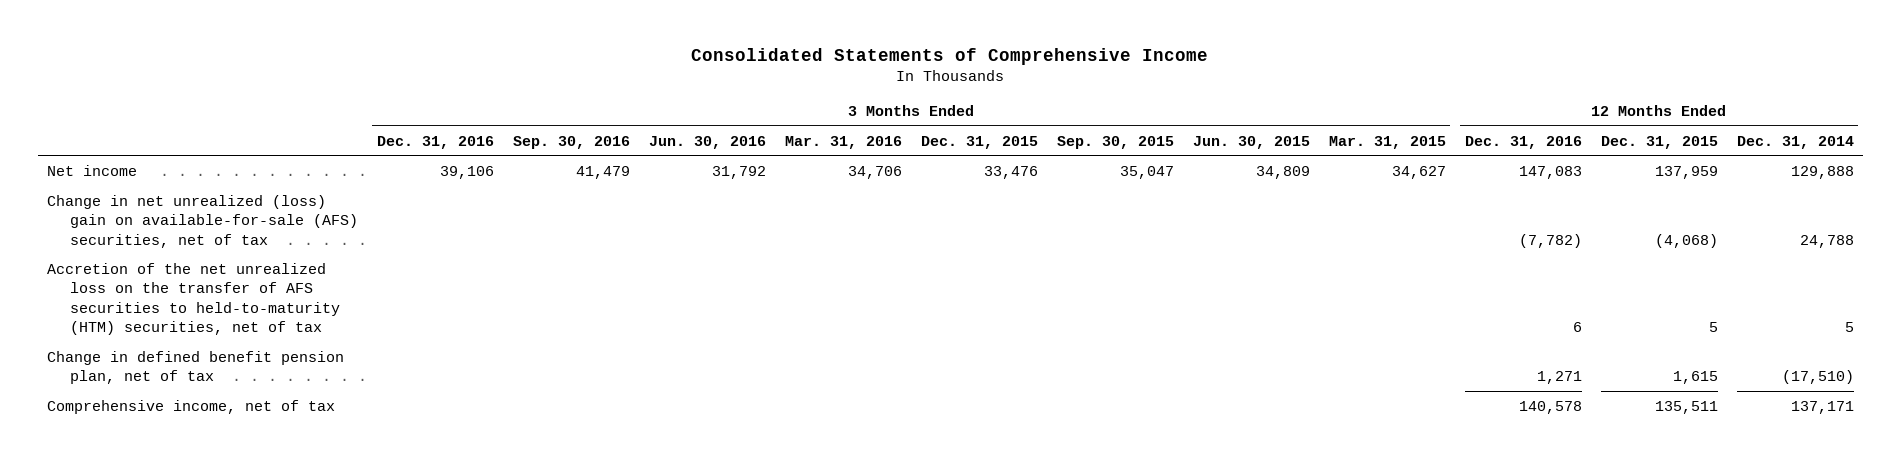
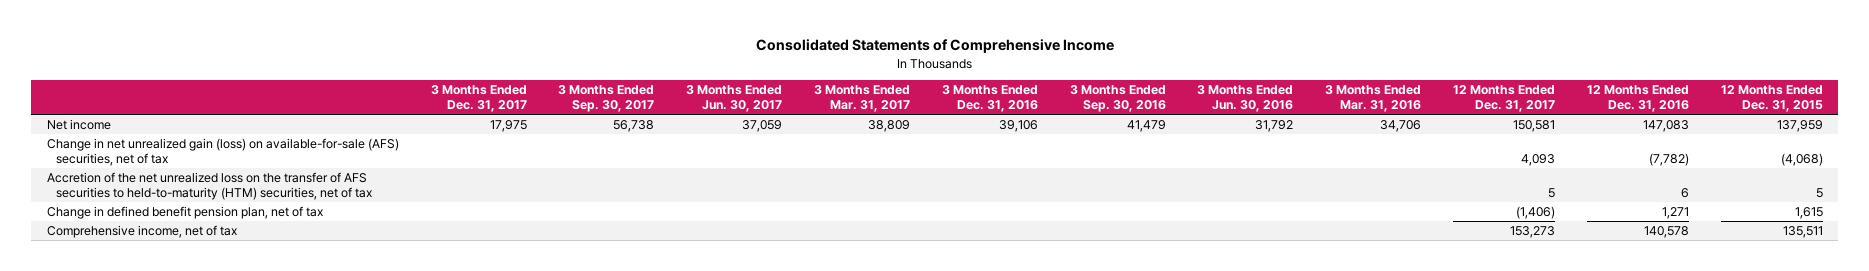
- | 3 Months Ended Dec. 31, 2016 | 3 Months Ended Sep. 30, 2016 | 3 Months Ended Jun. 30, 2016 | 3 Months Ended Mar. 31, 2016 | 3 Months Ended Dec. 31, 2015 | 3 Months Ended Sep. 30, 2015 | 3 Months Ended Jun. 30, 2015 | 3 Months Ended Mar. 31, 2015 | 12 Months Ended Dec. 31, 2016 | 12 Months Ended Dec. 31, 2015 | 12 Months Ended Dec. 31, 2014
+ | 3 Months Ended Dec. 31, 2017 | 3 Months Ended Sep. 30, 2017 | 3 Months Ended Jun. 30, 2017 | 3 Months Ended Mar. 31, 2017 | 3 Months Ended Dec. 31, 2016 | 3 Months Ended Sep. 30, 2016 | 3 Months Ended Jun. 30, 2016 | 3 Months Ended Mar. 31, 2016 | 12 Months Ended Dec. 31, 2017 | 12 Months Ended Dec. 31, 2016 | 12 Months Ended Dec. 31, 2015
- Change in net unrealized (loss) gain on available-for-sale (AFS) securities, net of tax | | | | | | | | | (7,782) | (4,068) | 24,788
+ Change in net unrealized gain (loss) on available-for-sale (AFS) securities, net of tax | | | | | | | | | 4,093 | (7,782) | (4,068)

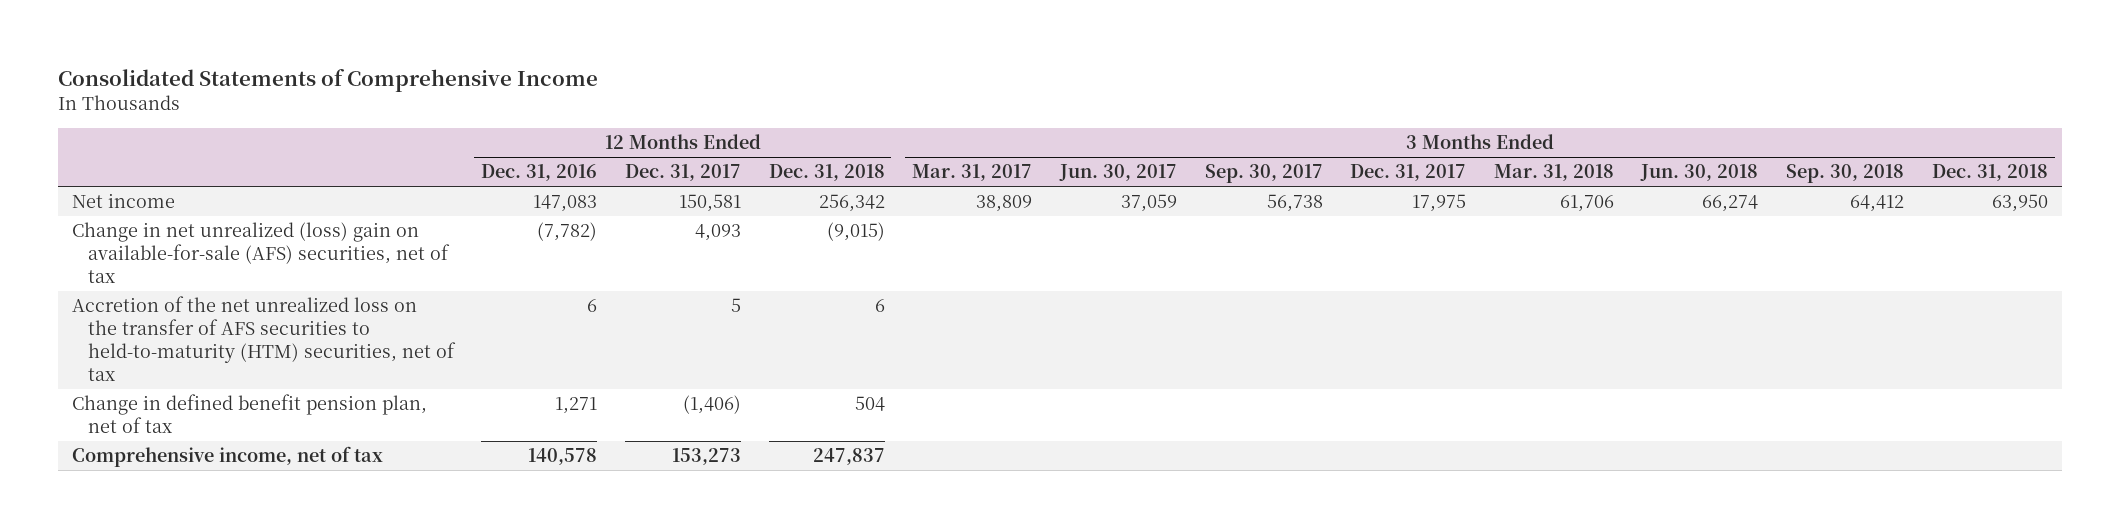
- | 3 Months Ended Dec. 31, 2017 | 3 Months Ended Sep. 30, 2017 | 3 Months Ended Jun. 30, 2017 | 3 Months Ended Mar. 31, 2017 | 3 Months Ended Dec. 31, 2016 | 3 Months Ended Sep. 30, 2016 | 3 Months Ended Jun. 30, 2016 | 3 Months Ended Mar. 31, 2016 | 12 Months Ended Dec. 31, 2017 | 12 Months Ended Dec. 31, 2016 | 12 Months Ended Dec. 31, 2015
+ | 12 Months Ended Dec. 31, 2016 | 12 Months Ended Dec. 31, 2017 | 12 Months Ended Dec. 31, 2018 | 3 Months Ended Mar. 31, 2017 | 3 Months Ended Jun. 30, 2017 | 3 Months Ended Sep. 30, 2017 | 3 Months Ended Dec. 31, 2017 | 3 Months Ended Mar. 31, 2018 | 3 Months Ended Jun. 30, 2018 | 3 Months Ended Sep. 30, 2018 | 3 Months Ended Dec. 31, 2018
- Change in net unrealized gain (loss) on available-for-sale (AFS) securities, net of tax | | | | | | | | | 4,093 | (7,782) | (4,068)
+ Change in net unrealized (loss) gain on available-for-sale (AFS) securities, net of tax | (7,782) | 4,093 | (9,015) | | | | | | | |

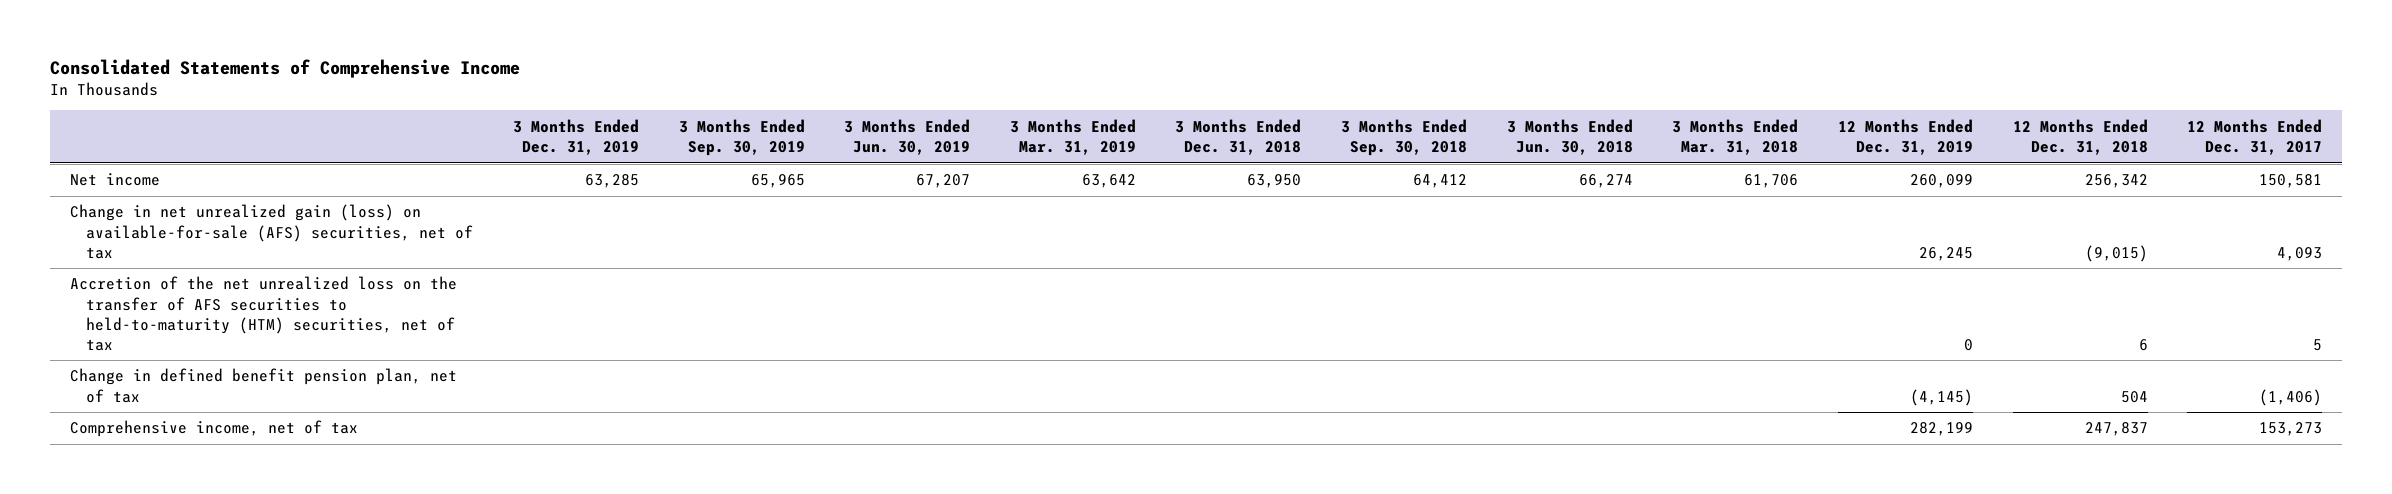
- | 12 Months Ended Dec. 31, 2016 | 12 Months Ended Dec. 31, 2017 | 12 Months Ended Dec. 31, 2018 | 3 Months Ended Mar. 31, 2017 | 3 Months Ended Jun. 30, 2017 | 3 Months Ended Sep. 30, 2017 | 3 Months Ended Dec. 31, 2017 | 3 Months Ended Mar. 31, 2018 | 3 Months Ended Jun. 30, 2018 | 3 Months Ended Sep. 30, 2018 | 3 Months Ended Dec. 31, 2018
+ | 3 Months Ended Dec. 31, 2019 | 3 Months Ended Sep. 30, 2019 | 3 Months Ended Jun. 30, 2019 | 3 Months Ended Mar. 31, 2019 | 3 Months Ended Dec. 31, 2018 | 3 Months Ended Sep. 30, 2018 | 3 Months Ended Jun. 30, 2018 | 3 Months Ended Mar. 31, 2018 | 12 Months Ended Dec. 31, 2019 | 12 Months Ended Dec. 31, 2018 | 12 Months Ended Dec. 31, 2017
- Change in net unrealized (loss) gain on available-for-sale (AFS) securities, net of tax | (7,782) | 4,093 | (9,015) | | | | | | | |
+ Change in net unrealized gain (loss) on available-for-sale (AFS) securities, net of tax | | | | | | | | | 26,245 | (9,015) | 4,093

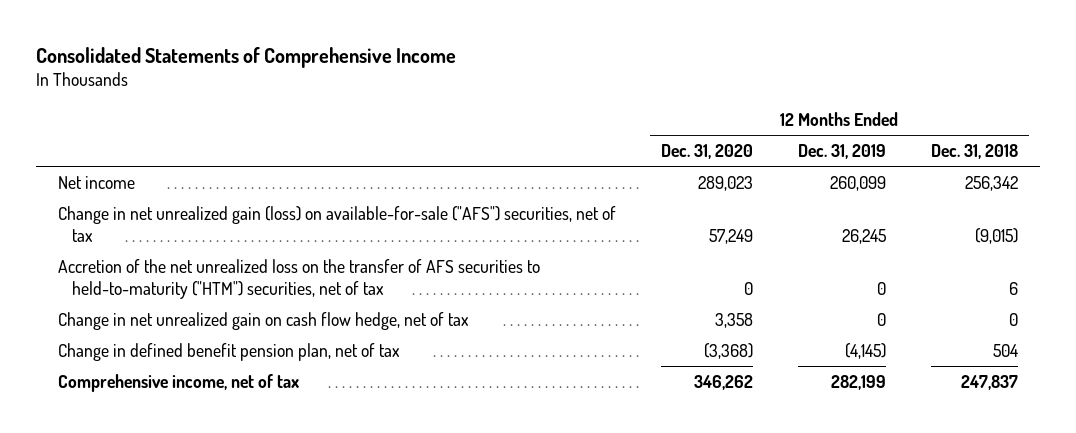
- | 3 Months Ended Dec. 31, 2019 | 3 Months Ended Sep. 30, 2019 | 3 Months Ended Jun. 30, 2019 | 3 Months Ended Mar. 31, 2019 | 3 Months Ended Dec. 31, 2018 | 3 Months Ended Sep. 30, 2018 | 3 Months Ended Jun. 30, 2018 | 3 Months Ended Mar. 31, 2018 | 12 Months Ended Dec. 31, 2019 | 12 Months Ended Dec. 31, 2018 | 12 Months Ended Dec. 31, 2017
+ | 12 Months Ended Dec. 31, 2020 | 12 Months Ended Dec. 31, 2019 | 12 Months Ended Dec. 31, 2018
- Change in net unrealized gain (loss) on available-for-sale (AFS) securities, net of tax | | | | | | | | | 26,245 | (9,015) | 4,093
- Accretion of the net unrealized loss on the transfer of AFS securities to held-to-maturity (HTM) securities, net of tax | | | | | | | | | 0 | 6 | 5
+ Change in net unrealized gain (loss) on available-for-sale ("AFS") securities, net of tax | 57,249 | 26,245 | (9,015)
+ Accretion of the net unrealized loss on the transfer of AFS securities to held-to-maturity ("HTM") securities, net of tax | 0 | 0 | 6
+ Change in net unrealized gain on cash flow hedge, net of tax | 3,358 | 0 | 0

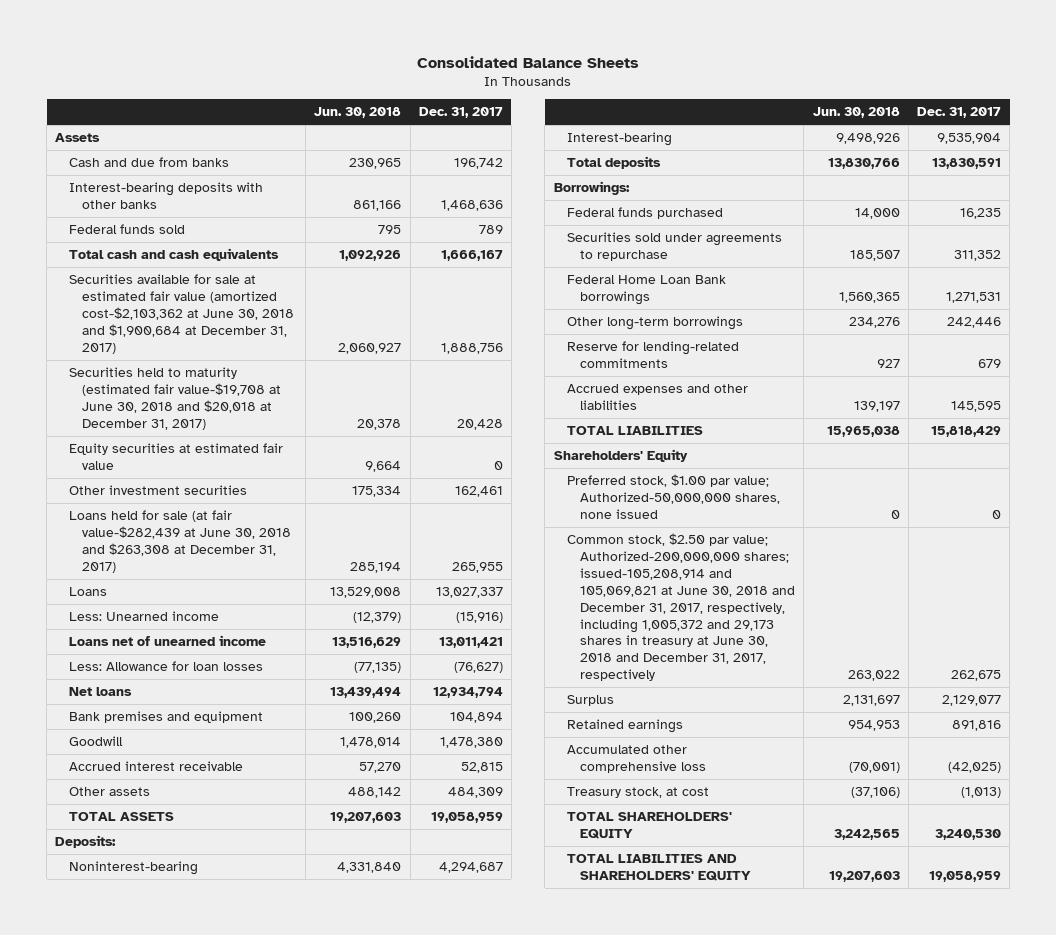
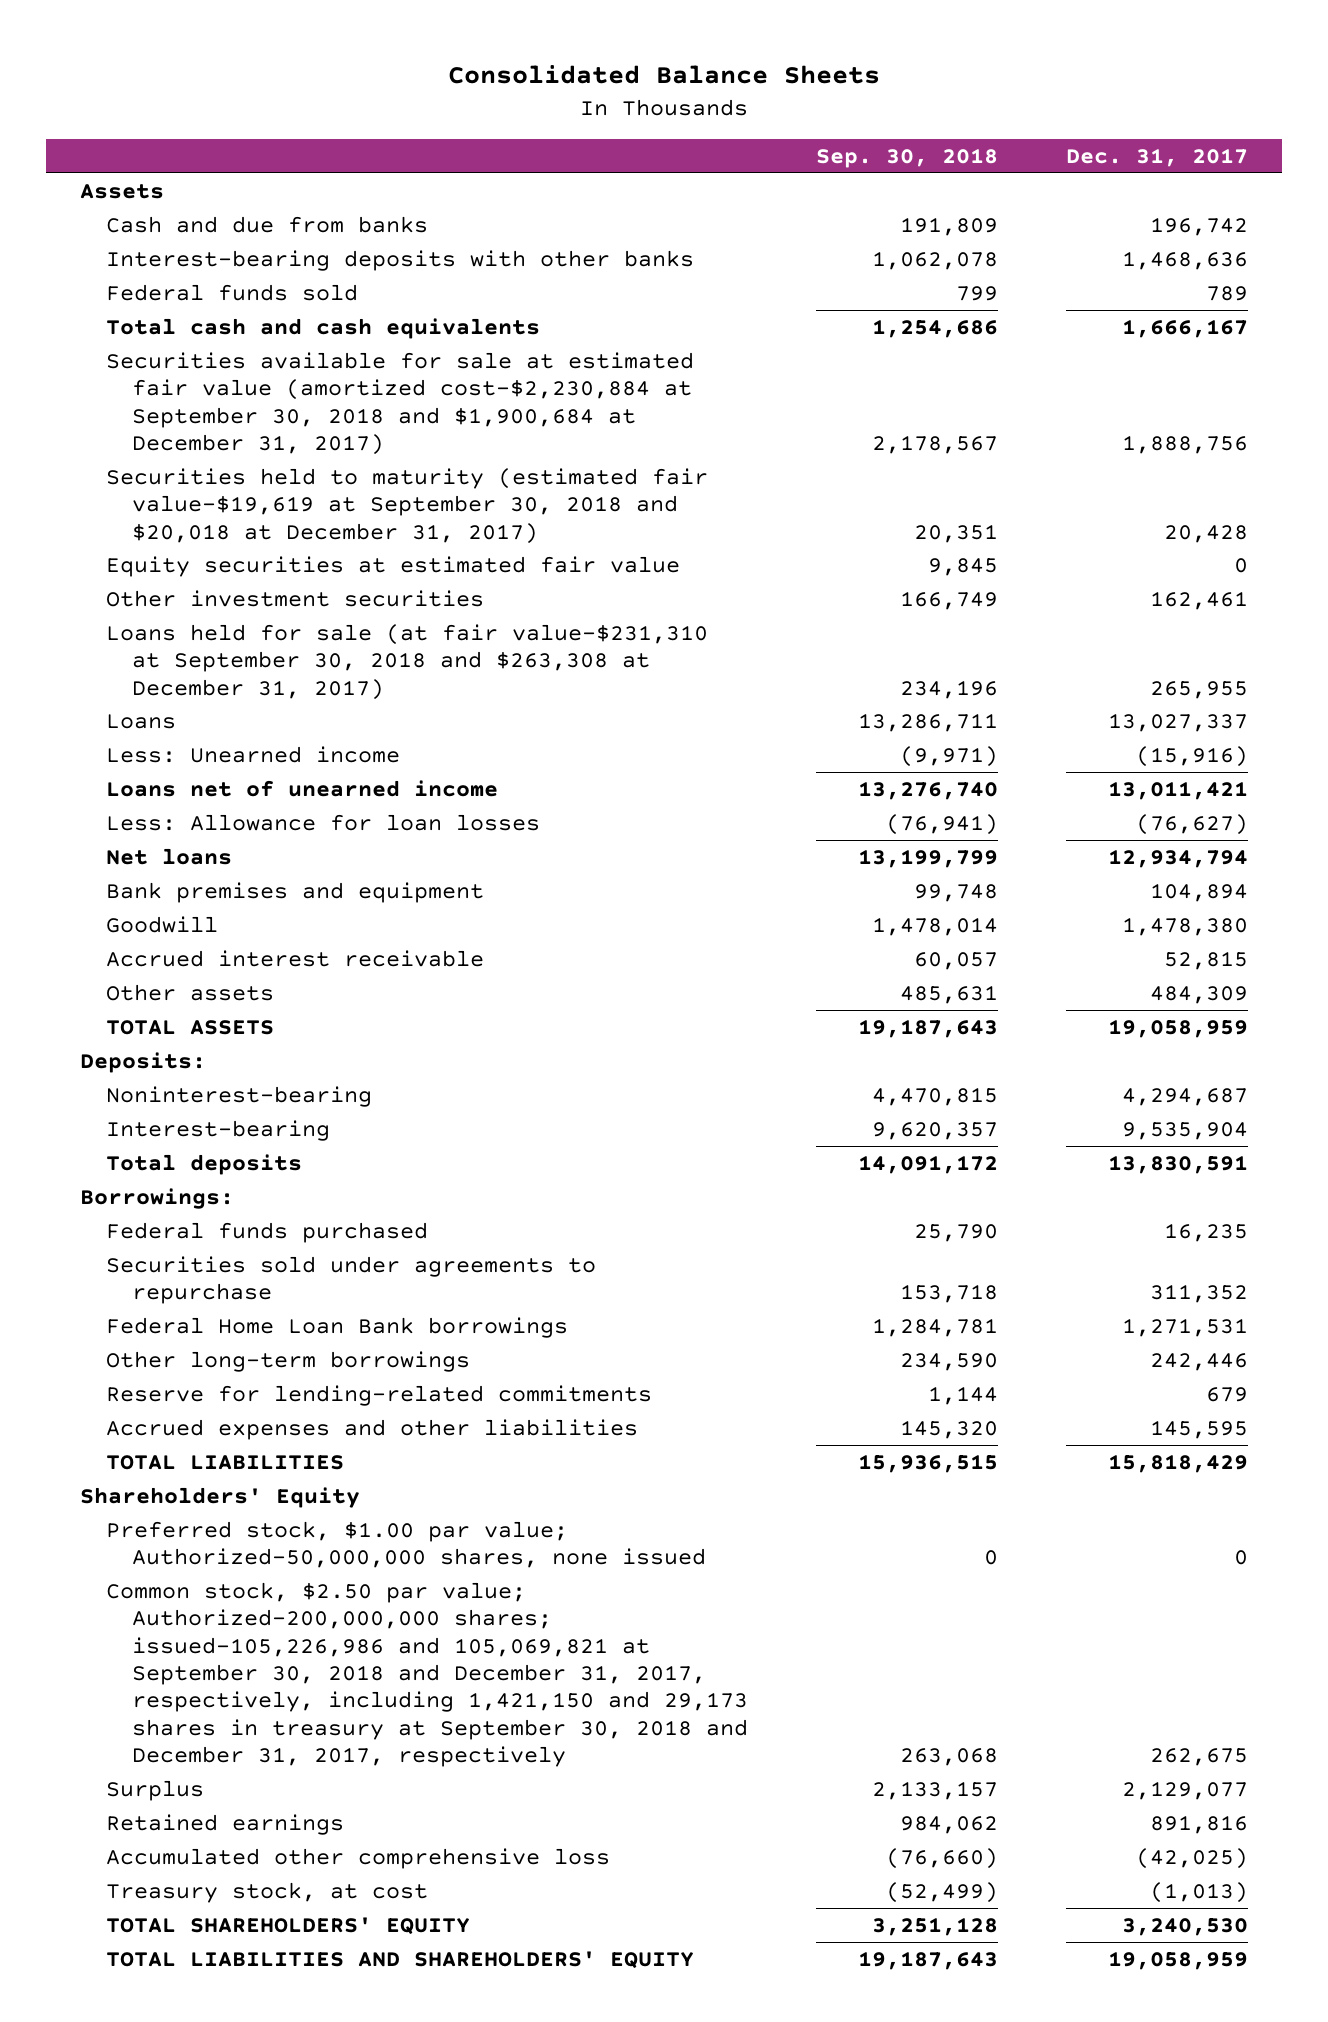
- | Jun. 30, 2018 | Dec. 31, 2017
+ | Sep. 30, 2018 | Dec. 31, 2017
- Securities available for sale at estimated fair value (amortized cost-$2,103,362 at June 30, 2018 and $1,900,684 at December 31, 2017) | 2,060,927 | 1,888,756
- Securities held to maturity (estimated fair value-$19,708 at June 30, 2018 and $20,018 at December 31, 2017) | 20,378 | 20,428
+ Securities available for sale at estimated fair value (amortized cost-$2,230,884 at September 30, 2018 and $1,900,684 at December 31, 2017) | 2,178,567 | 1,888,756
+ Securities held to maturity (estimated fair value-$19,619 at September 30, 2018 and $20,018 at December 31, 2017) | 20,351 | 20,428
- Loans held for sale (at fair value-$282,439 at June 30, 2018 and $263,308 at December 31, 2017) | 285,194 | 265,955
+ Loans held for sale (at fair value-$231,310 at September 30, 2018 and $263,308 at December 31, 2017) | 234,196 | 265,955
- Common stock, $2.50 par value; Authorized-200,000,000 shares; issued-105,208,914 and 105,069,821 at June 30, 2018 and December 31, 2017, respectively, including 1,005,372 and 29,173 shares in treasury at June 30, 2018 and December 31, 2017, respectively | 263,022 | 262,675
+ Common stock, $2.50 par value; Authorized-200,000,000 shares; issued-105,226,986 and 105,069,821 at September 30, 2018 and December 31, 2017, respectively, including 1,421,150 and 29,173 shares in treasury at September 30, 2018 and December 31, 2017, respectively | 263,068 | 262,675

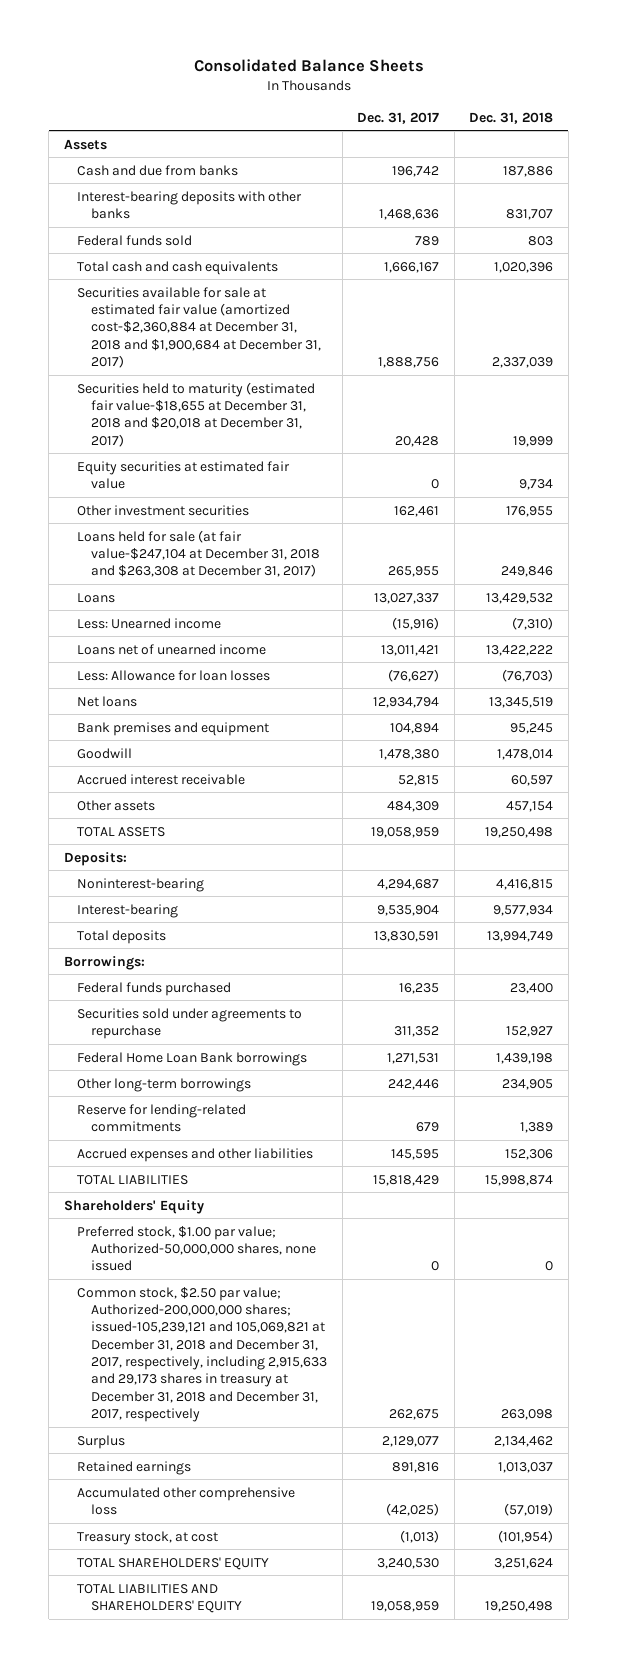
- | Sep. 30, 2018 | Dec. 31, 2017
+ | Dec. 31, 2017 | Dec. 31, 2018
- Securities available for sale at estimated fair value (amortized cost-$2,230,884 at September 30, 2018 and $1,900,684 at December 31, 2017) | 2,178,567 | 1,888,756
- Securities held to maturity (estimated fair value-$19,619 at September 30, 2018 and $20,018 at December 31, 2017) | 20,351 | 20,428
+ Securities available for sale at estimated fair value (amortized cost-$2,360,884 at December 31, 2018 and $1,900,684 at December 31, 2017) | 1,888,756 | 2,337,039
+ Securities held to maturity (estimated fair value-$18,655 at December 31, 2018 and $20,018 at December 31, 2017) | 20,428 | 19,999
- Loans held for sale (at fair value-$231,310 at September 30, 2018 and $263,308 at December 31, 2017) | 234,196 | 265,955
+ Loans held for sale (at fair value-$247,104 at December 31, 2018 and $263,308 at December 31, 2017) | 265,955 | 249,846
- Common stock, $2.50 par value; Authorized-200,000,000 shares; issued-105,226,986 and 105,069,821 at September 30, 2018 and December 31, 2017, respectively, including 1,421,150 and 29,173 shares in treasury at September 30, 2018 and December 31, 2017, respectively | 263,068 | 262,675
+ Common stock, $2.50 par value; Authorized-200,000,000 shares; issued-105,239,121 and 105,069,821 at December 31, 2018 and December 31, 2017, respectively, including 2,915,633 and 29,173 shares in treasury at December 31, 2018 and December 31, 2017, respectively | 262,675 | 263,098

